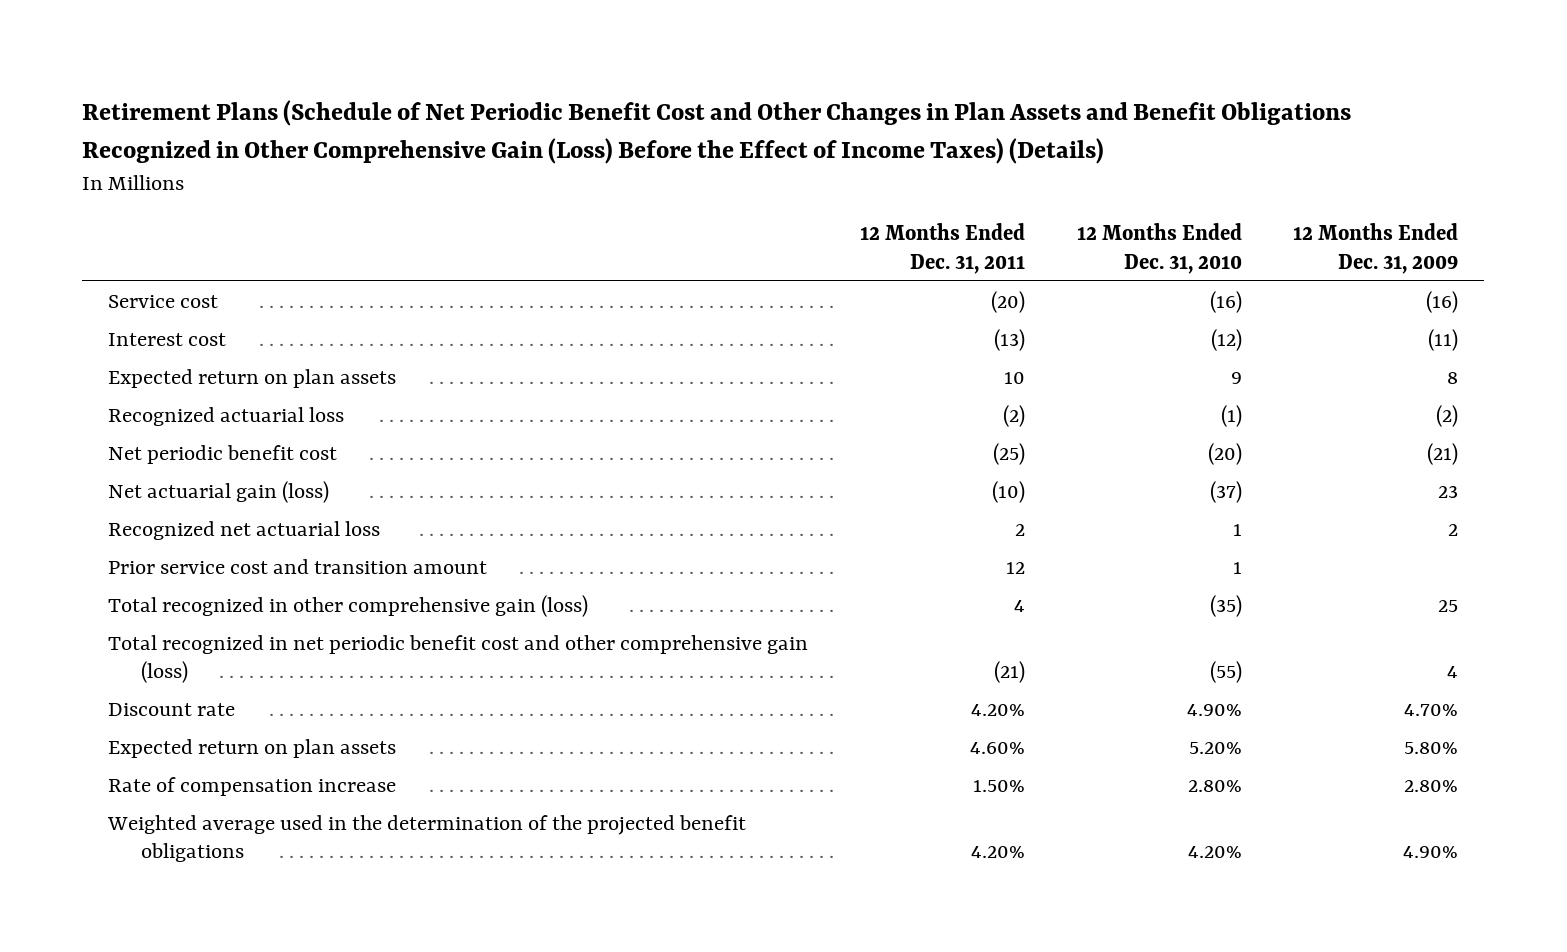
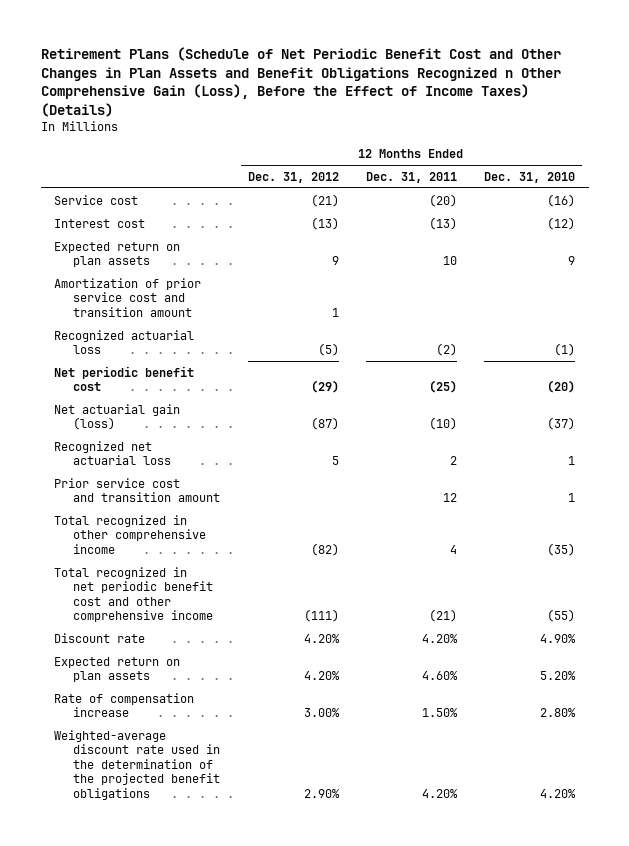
- Retirement Plans (Schedule of Net Periodic Benefit Cost and Other Changes in Plan Assets and Benefit Obligations Recognized in Other Comprehensive Gain (Loss) Before the Effect of Income Taxes) (Details)
+ Retirement Plans (Schedule of Net Periodic Benefit Cost and Other Changes in Plan Assets and Benefit Obligations Recognized n Other Comprehensive Gain (Loss), Before the Effect of Income Taxes) (Details)
- | 12 Months Ended Dec. 31, 2011 | 12 Months Ended Dec. 31, 2010 | 12 Months Ended Dec. 31, 2009
+ | 12 Months Ended Dec. 31, 2012 | 12 Months Ended Dec. 31, 2011 | 12 Months Ended Dec. 31, 2010
+ Amortization of prior service cost and transition amount | 1 | |
- Total recognized in other comprehensive gain (loss) | 4 | (35) | 25
- Total recognized in net periodic benefit cost and other comprehensive gain (loss) | (21) | (55) | 4
+ Total recognized in other comprehensive income | (82) | 4 | (35)
+ Total recognized in net periodic benefit cost and other comprehensive income | (111) | (21) | (55)
- Weighted average used in the determination of the projected benefit obligations | 4.20% | 4.20% | 4.90%
+ Weighted-average discount rate used in the determination of the projected benefit obligations | 2.90% | 4.20% | 4.20%

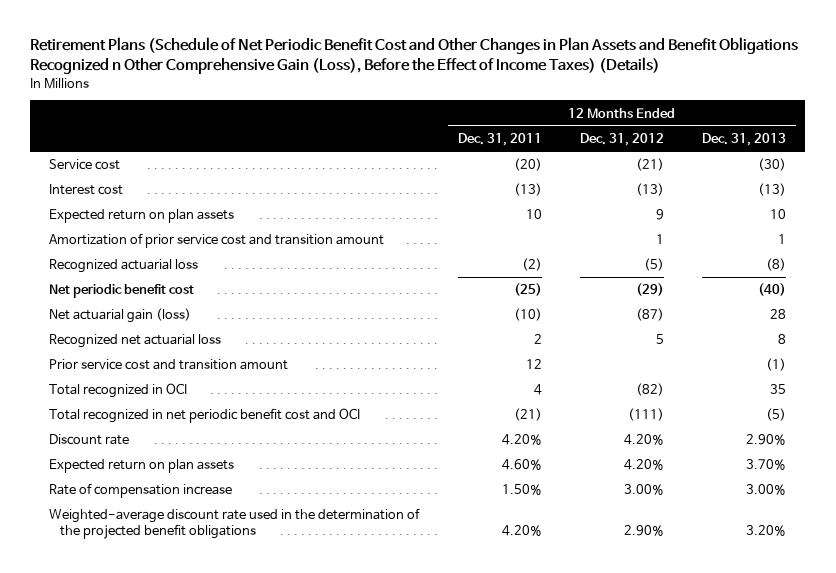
- | 12 Months Ended Dec. 31, 2012 | 12 Months Ended Dec. 31, 2011 | 12 Months Ended Dec. 31, 2010
+ | 12 Months Ended Dec. 31, 2011 | 12 Months Ended Dec. 31, 2012 | 12 Months Ended Dec. 31, 2013
- Total recognized in other comprehensive income | (82) | 4 | (35)
- Total recognized in net periodic benefit cost and other comprehensive income | (111) | (21) | (55)
+ Total recognized in OCI | 4 | (82) | 35
+ Total recognized in net periodic benefit cost and OCI | (21) | (111) | (5)

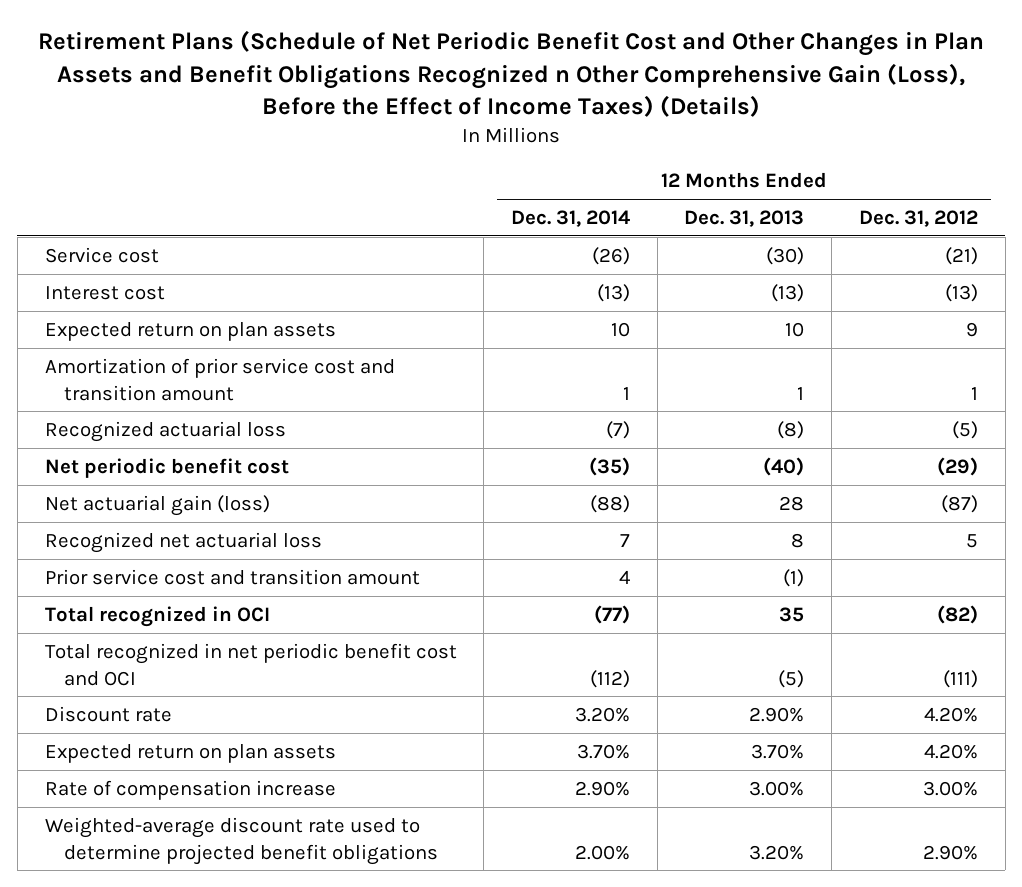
- | 12 Months Ended Dec. 31, 2011 | 12 Months Ended Dec. 31, 2012 | 12 Months Ended Dec. 31, 2013
+ | 12 Months Ended Dec. 31, 2014 | 12 Months Ended Dec. 31, 2013 | 12 Months Ended Dec. 31, 2012
- Weighted-average discount rate used in the determination of the projected benefit obligations | 4.20% | 2.90% | 3.20%
+ Weighted-average discount rate used to determine projected benefit obligations | 2.00% | 3.20% | 2.90%

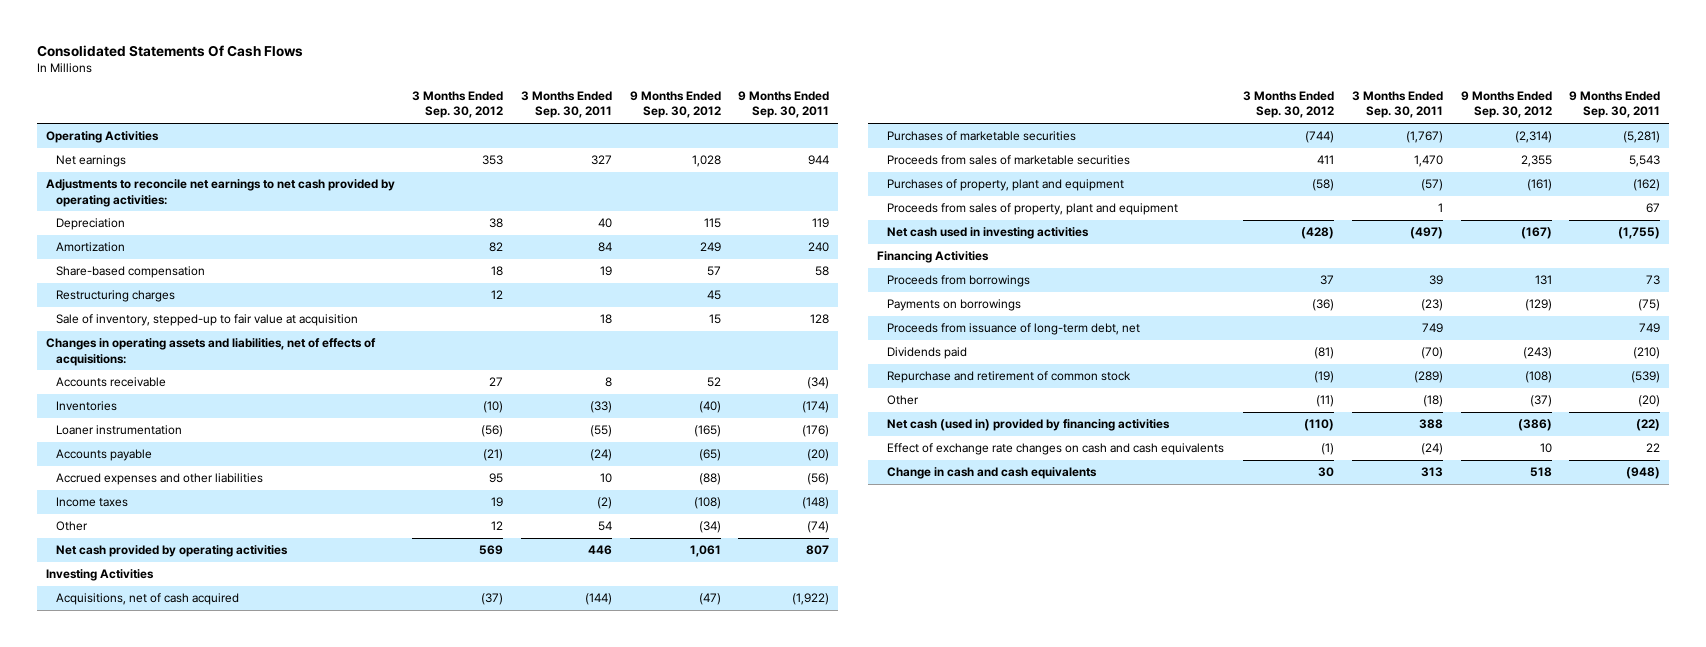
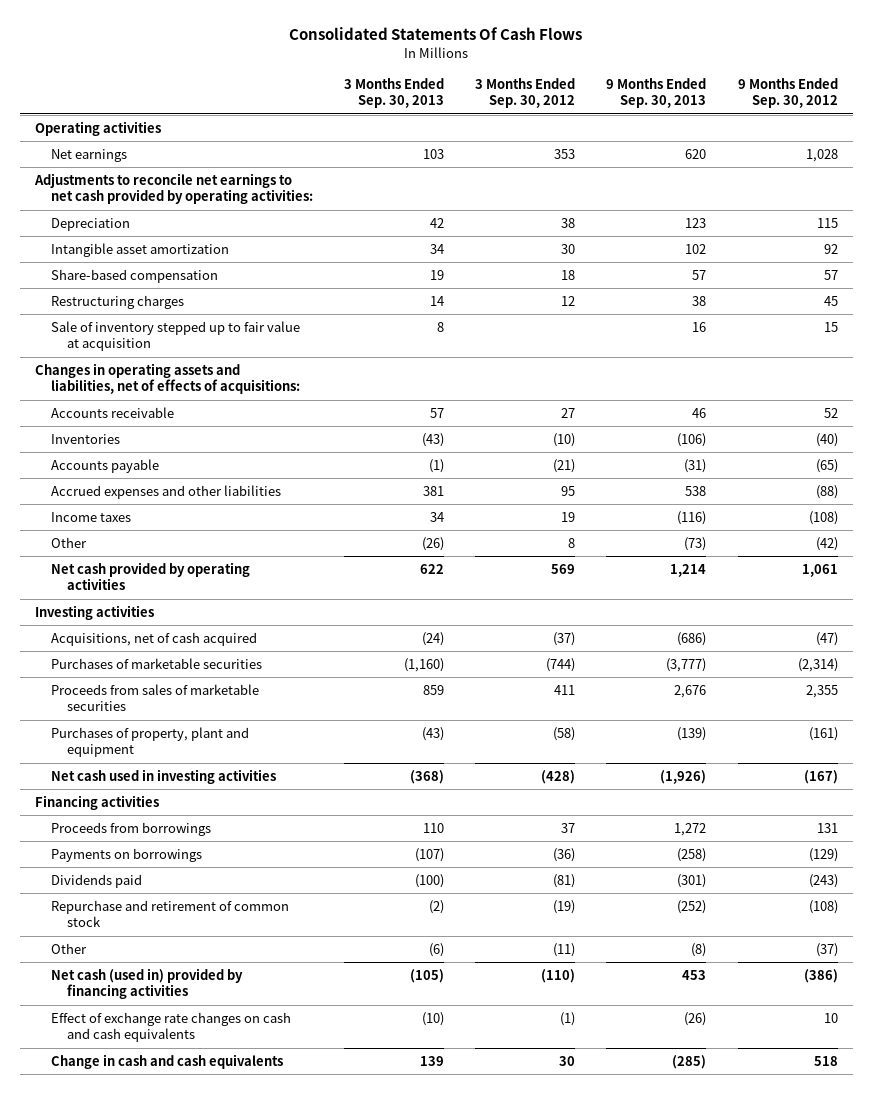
- | 3 Months Ended Sep. 30, 2012 | 3 Months Ended Sep. 30, 2011 | 9 Months Ended Sep. 30, 2012 | 9 Months Ended Sep. 30, 2011
+ | 3 Months Ended Sep. 30, 2013 | 3 Months Ended Sep. 30, 2012 | 9 Months Ended Sep. 30, 2013 | 9 Months Ended Sep. 30, 2012
- Operating Activities
+ Operating activities
- Amortization | 82 | 84 | 249 | 240
+ Intangible asset amortization | 34 | 30 | 102 | 92
- Sale of inventory, stepped-up to fair value at acquisition | | 18 | 15 | 128
+ Sale of inventory stepped up to fair value at acquisition | 8 | | 16 | 15
- Loaner instrumentation | (56) | (55) | (165) | (176)
- Other | 12 | 54 | (34) | (74)
+ Other | (26) | 8 | (73) | (42)
- Investing Activities
+ Investing activities
- Proceeds from sales of property, plant and equipment | | 1 | | 67
- Financing Activities
+ Financing activities
- Proceeds from issuance of long-term debt, net | | 749 | | 749

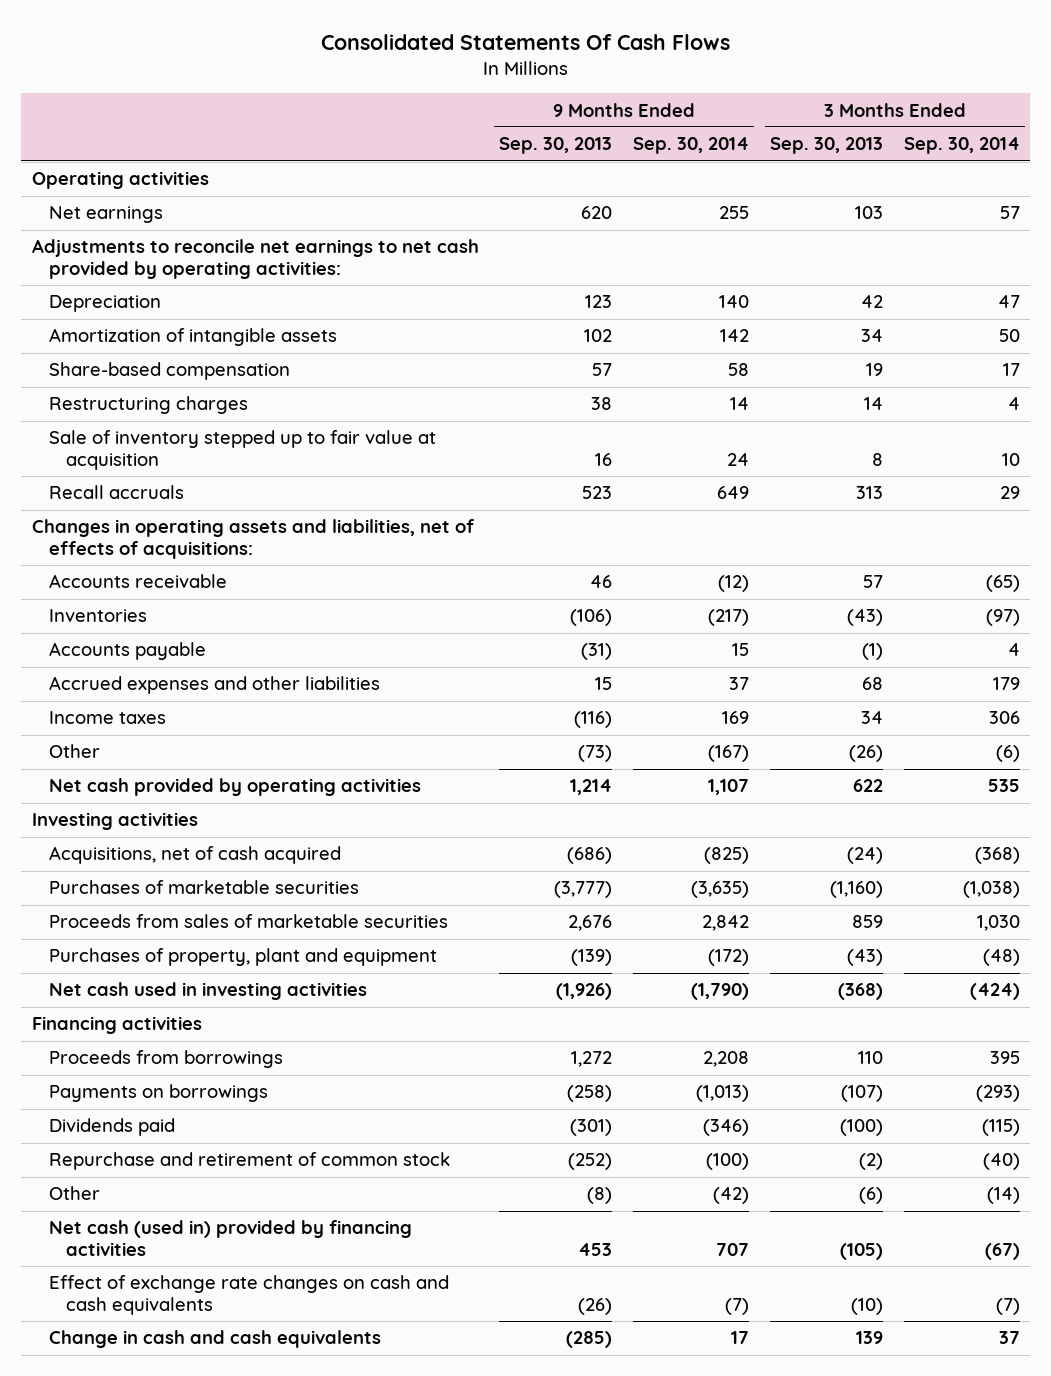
- | 3 Months Ended Sep. 30, 2013 | 3 Months Ended Sep. 30, 2012 | 9 Months Ended Sep. 30, 2013 | 9 Months Ended Sep. 30, 2012
+ | 9 Months Ended Sep. 30, 2013 | 9 Months Ended Sep. 30, 2014 | 3 Months Ended Sep. 30, 2013 | 3 Months Ended Sep. 30, 2014
- Intangible asset amortization | 34 | 30 | 102 | 92
+ Amortization of intangible assets | 102 | 142 | 34 | 50
+ Recall accruals | 523 | 649 | 313 | 29
- Accrued expenses and other liabilities | 381 | 95 | 538 | (88)
+ Accrued expenses and other liabilities | 15 | 37 | 68 | 179

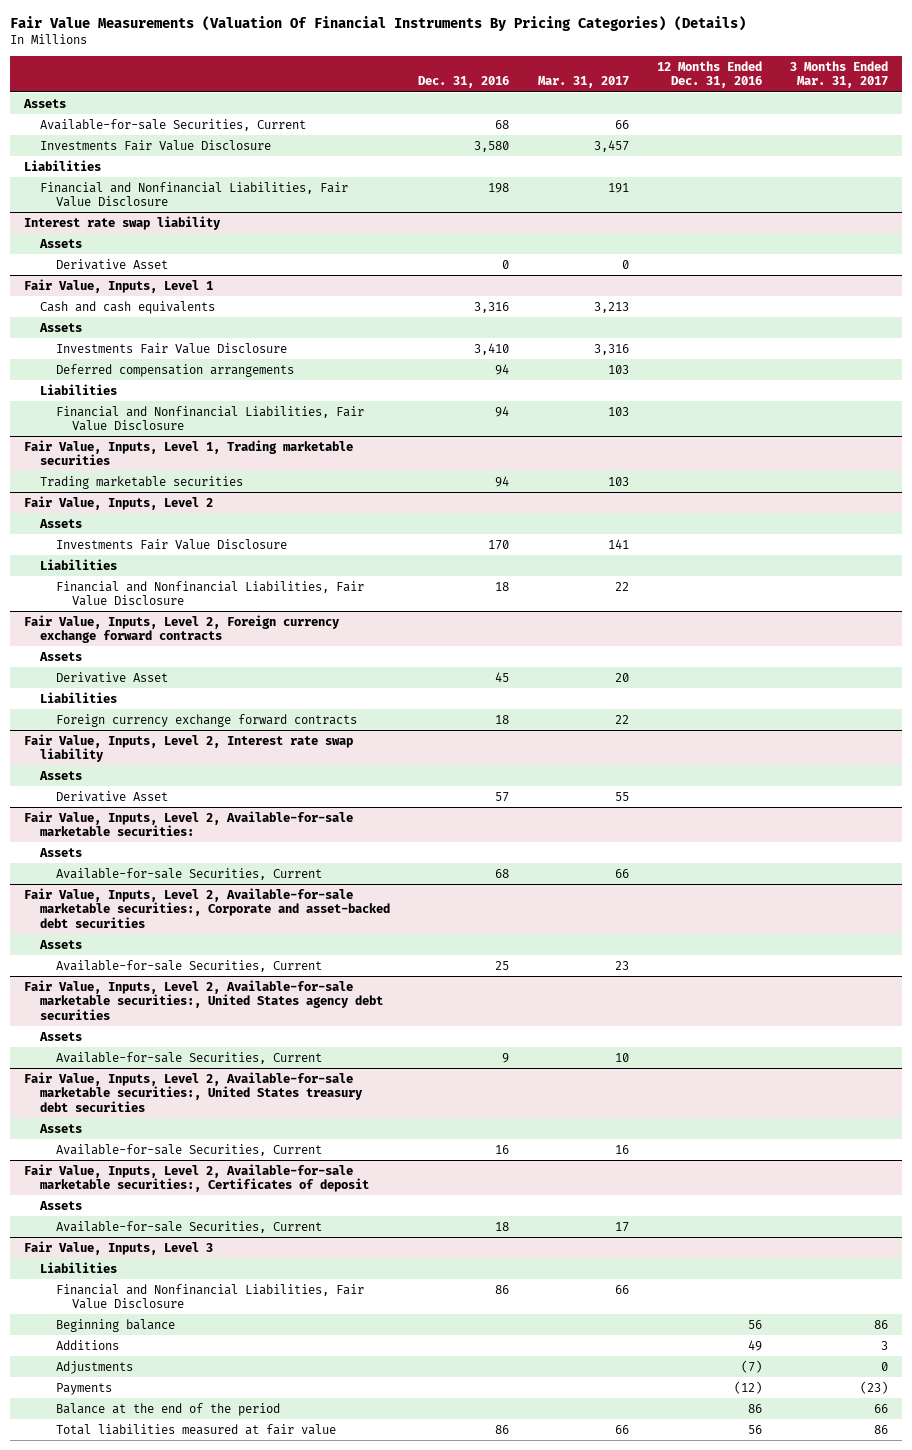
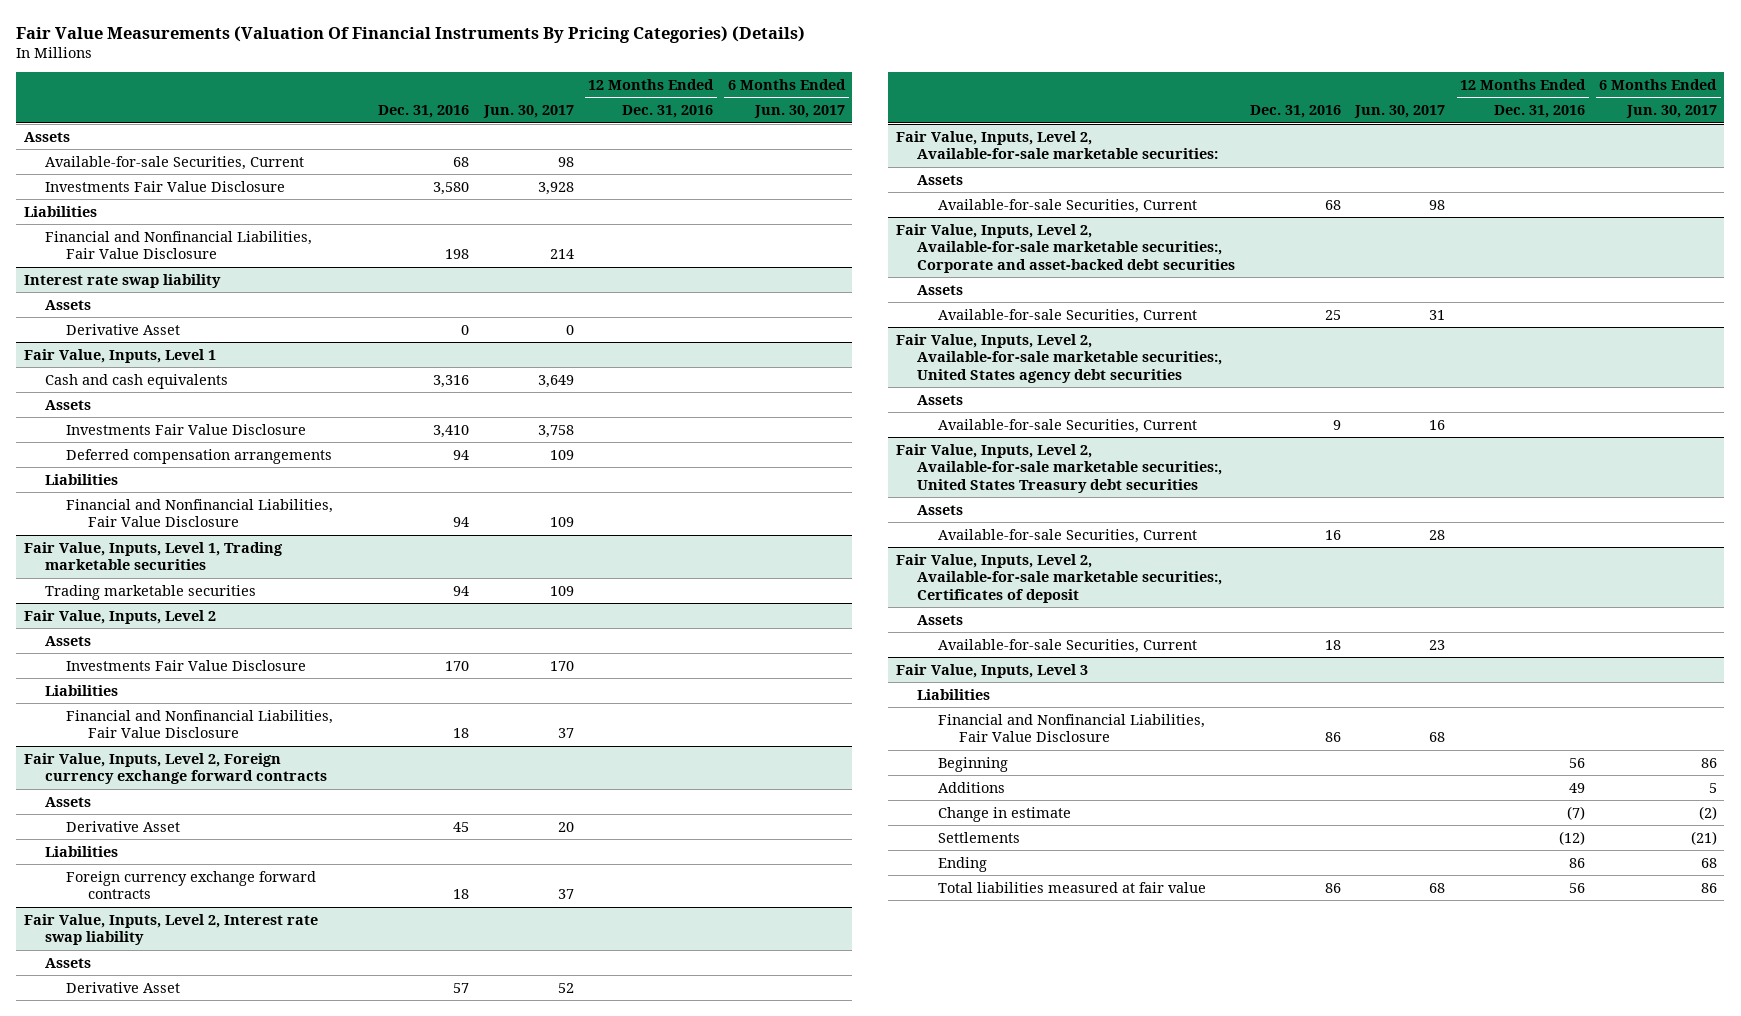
- | Dec. 31, 2016 | Mar. 31, 2017 | 12 Months Ended Dec. 31, 2016 | 3 Months Ended Mar. 31, 2017
+ | Dec. 31, 2016 | Jun. 30, 2017 | 12 Months Ended Dec. 31, 2016 | 6 Months Ended Jun. 30, 2017
- Fair Value, Inputs, Level 2, Available-for-sale marketable securities:, United States treasury debt securities
+ Fair Value, Inputs, Level 2, Available-for-sale marketable securities:, United States Treasury debt securities
@ Fair Value, Inputs, Level 3
- Beginning balance | | | 56 | 86
+ Beginning | | | 56 | 86
- Adjustments | | | (7) | 0
- Payments | | | (12) | (23)
- Balance at the end of the period | | | 86 | 66
+ Change in estimate | | | (7) | (2)
+ Settlements | | | (12) | (21)
+ Ending | | | 86 | 68

